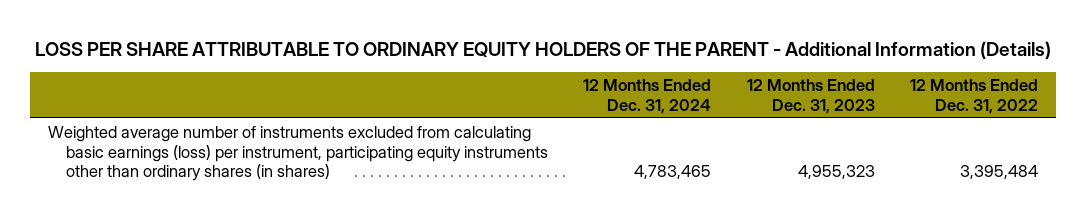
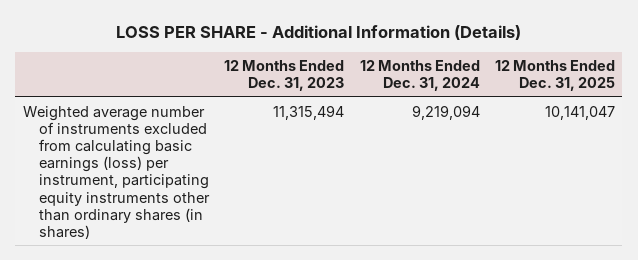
- LOSS PER SHARE ATTRIBUTABLE TO ORDINARY EQUITY HOLDERS OF THE PARENT - Additional Information (Details)
+ LOSS PER SHARE - Additional Information (Details)
- | 12 Months Ended Dec. 31, 2024 | 12 Months Ended Dec. 31, 2023 | 12 Months Ended Dec. 31, 2022
+ | 12 Months Ended Dec. 31, 2023 | 12 Months Ended Dec. 31, 2024 | 12 Months Ended Dec. 31, 2025
- Weighted average number of instruments excluded from calculating basic earnings (loss) per instrument, participating equity instruments other than ordinary shares (in shares) | 4,783,465 | 4,955,323 | 3,395,484
+ Weighted average number of instruments excluded from calculating basic earnings (loss) per instrument, participating equity instruments other than ordinary shares (in shares) | 11,315,494 | 9,219,094 | 10,141,047

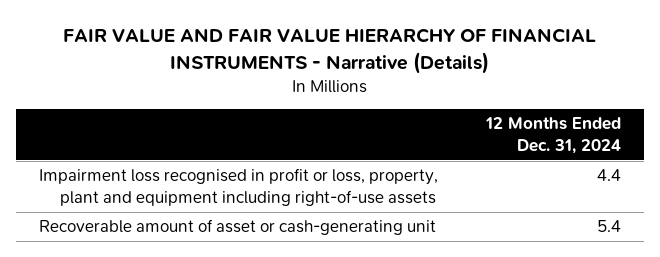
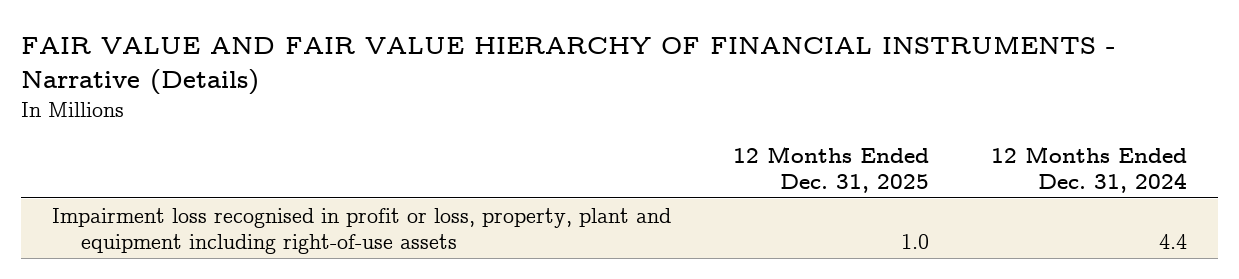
- | 12 Months Ended Dec. 31, 2024
+ | 12 Months Ended Dec. 31, 2025 | 12 Months Ended Dec. 31, 2024
- Recoverable amount of asset or cash-generating unit | 5.4

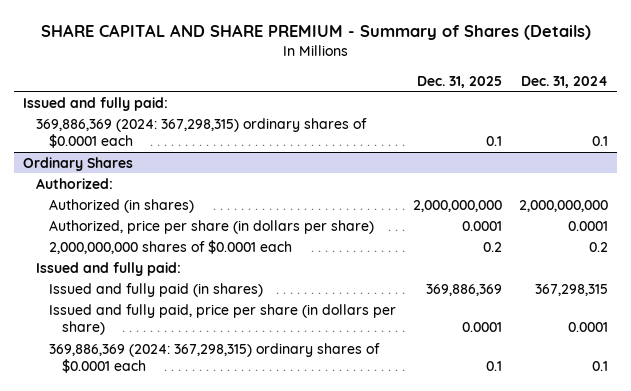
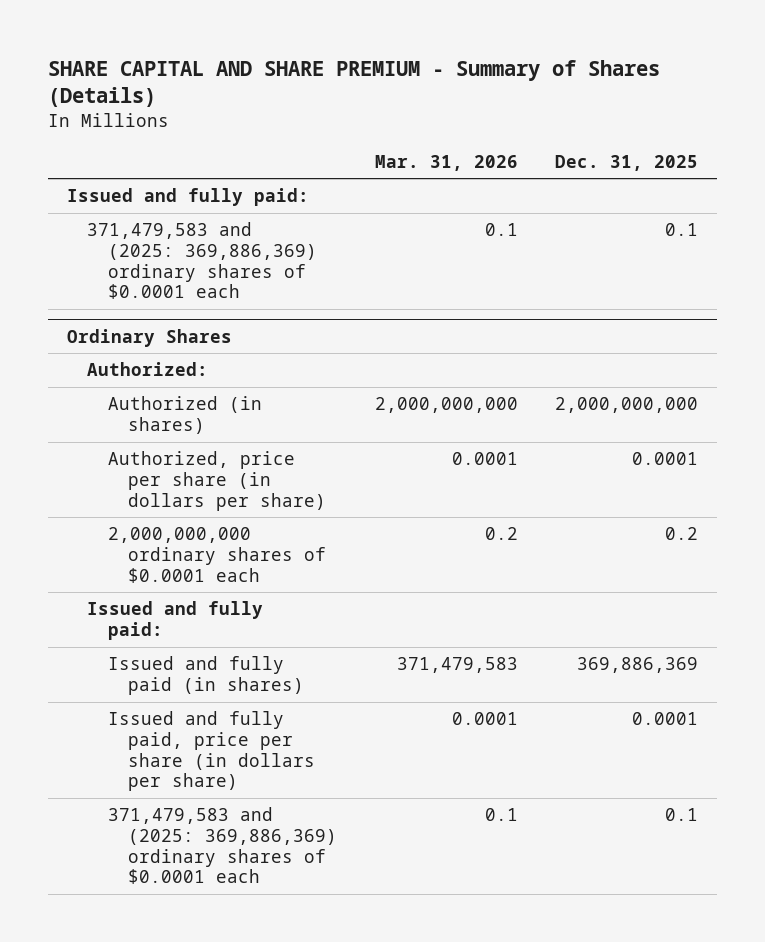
- | Dec. 31, 2025 | Dec. 31, 2024
+ | Mar. 31, 2026 | Dec. 31, 2025
- 369,886,369 (2024: 367,298,315) ordinary shares of $0.0001 each | 0.1 | 0.1
+ 371,479,583 and (2025: 369,886,369) ordinary shares of $0.0001 each | 0.1 | 0.1
@ Ordinary Shares
- 2,000,000,000 shares of $0.0001 each | 0.2 | 0.2
+ 2,000,000,000 ordinary shares of $0.0001 each | 0.2 | 0.2
- 369,886,369 (2024: 367,298,315) ordinary shares of $0.0001 each | 0.1 | 0.1
+ 371,479,583 and (2025: 369,886,369) ordinary shares of $0.0001 each | 0.1 | 0.1

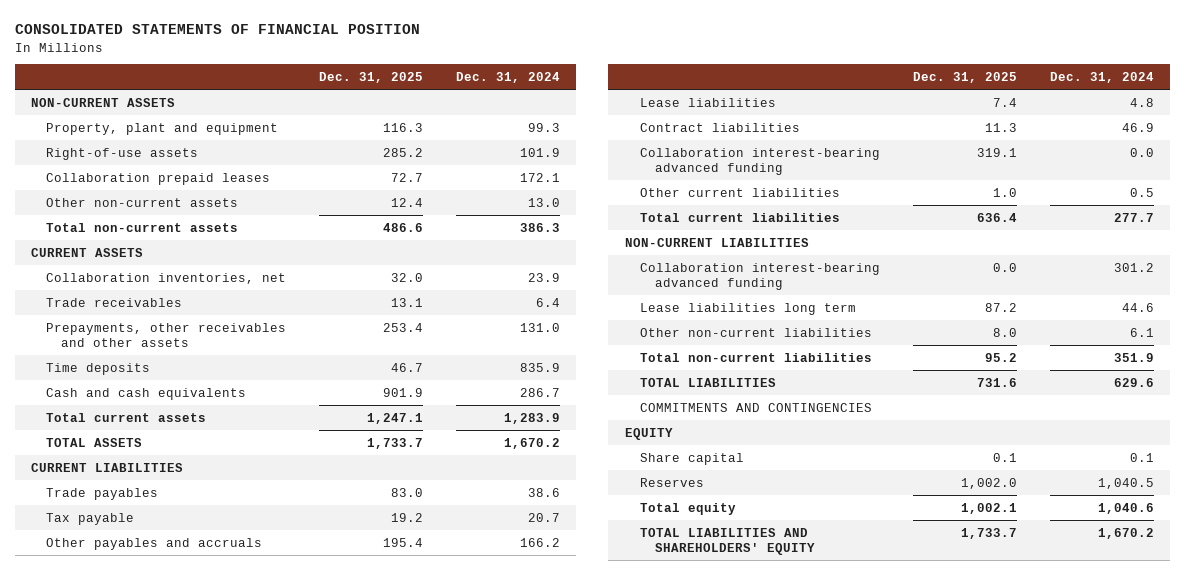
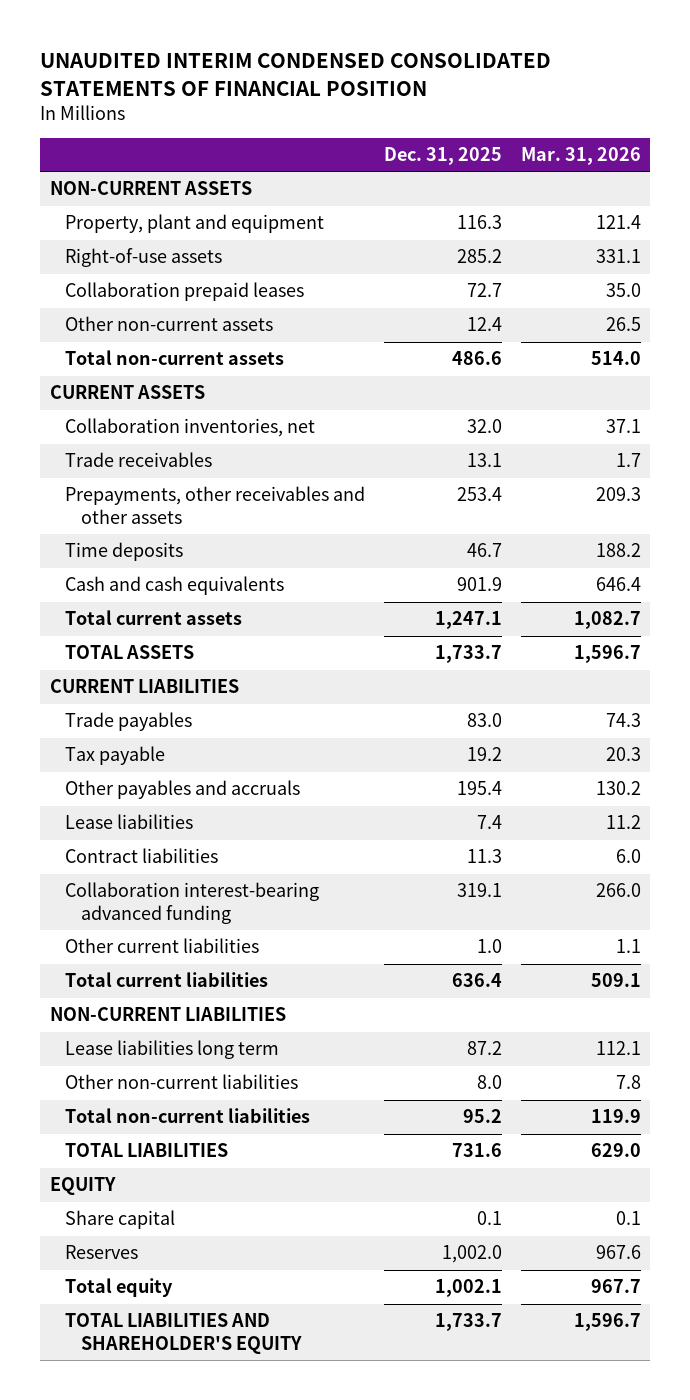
- CONSOLIDATED STATEMENTS OF FINANCIAL POSITION
+ UNAUDITED INTERIM CONDENSED CONSOLIDATED STATEMENTS OF FINANCIAL POSITION
- | Dec. 31, 2025 | Dec. 31, 2024
+ | Dec. 31, 2025 | Mar. 31, 2026
- Collaboration interest-bearing advanced funding | 0.0 | 301.2
- COMMITMENTS AND CONTINGENCIES
- TOTAL LIABILITIES AND SHAREHOLDERS' EQUITY | 1,733.7 | 1,670.2
+ TOTAL LIABILITIES AND SHAREHOLDER'S EQUITY | 1,733.7 | 1,596.7

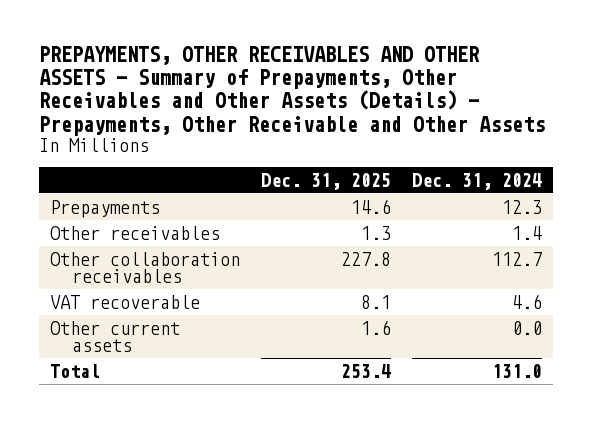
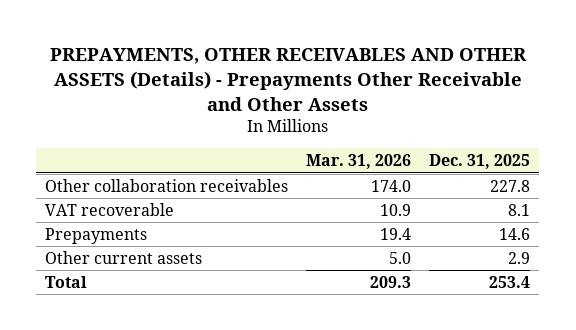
- PREPAYMENTS, OTHER RECEIVABLES AND OTHER ASSETS - Summary of Prepayments, Other Receivables and Other Assets (Details) - Prepayments, Other Receivable and Other Assets
+ PREPAYMENTS, OTHER RECEIVABLES AND OTHER ASSETS (Details) - Prepayments Other Receivable and Other Assets
- | Dec. 31, 2025 | Dec. 31, 2024
+ | Mar. 31, 2026 | Dec. 31, 2025
- Other receivables | 1.3 | 1.4
- Other current assets | 1.6 | 0.0
moved down: Prepayments | 19.4 | 14.6
+ Other current assets | 5.0 | 2.9

